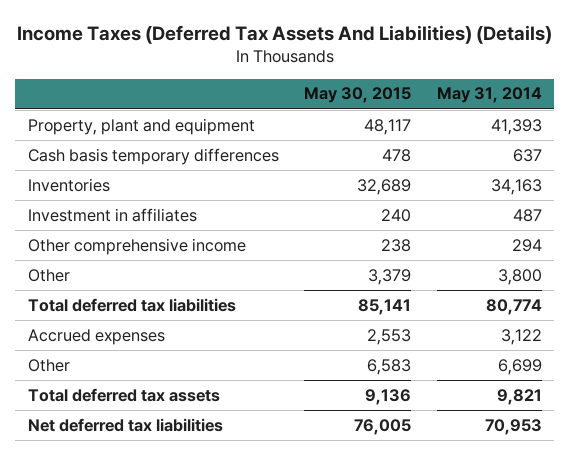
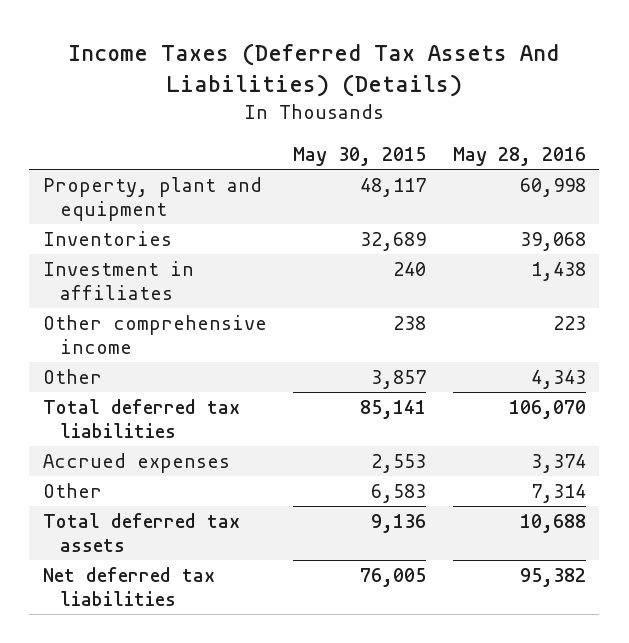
- | May 30, 2015 | May 31, 2014
+ | May 30, 2015 | May 28, 2016
- Cash basis temporary differences | 478 | 637
- Other | 3,379 | 3,800
+ Other | 3,857 | 4,343

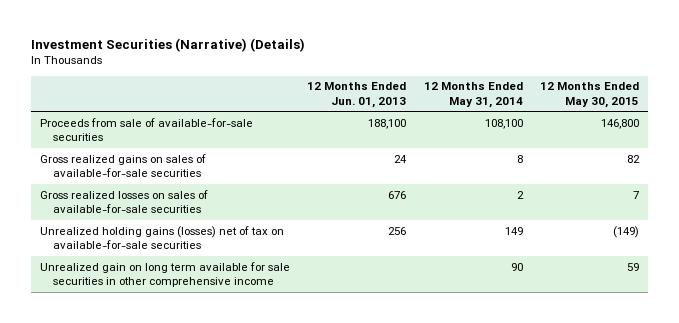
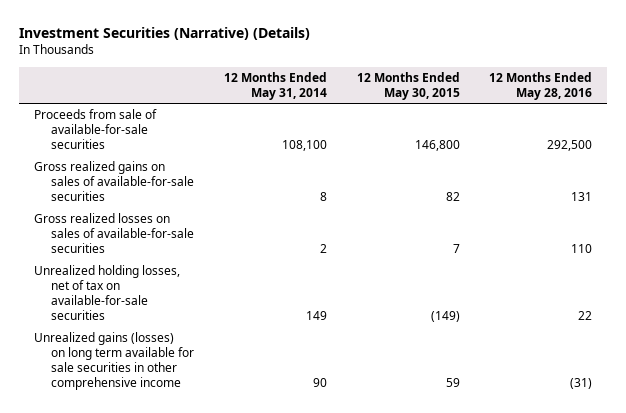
- | 12 Months Ended Jun. 01, 2013 | 12 Months Ended May 31, 2014 | 12 Months Ended May 30, 2015
+ | 12 Months Ended May 31, 2014 | 12 Months Ended May 30, 2015 | 12 Months Ended May 28, 2016
- Unrealized holding gains (losses) net of tax on available-for-sale securities | 256 | 149 | (149)
- Unrealized gain on long term available for sale securities in other comprehensive income | | 90 | 59
+ Unrealized holding losses, net of tax on available-for-sale securities | 149 | (149) | 22
+ Unrealized gains (losses) on long term available for sale securities in other comprehensive income | 90 | 59 | (31)

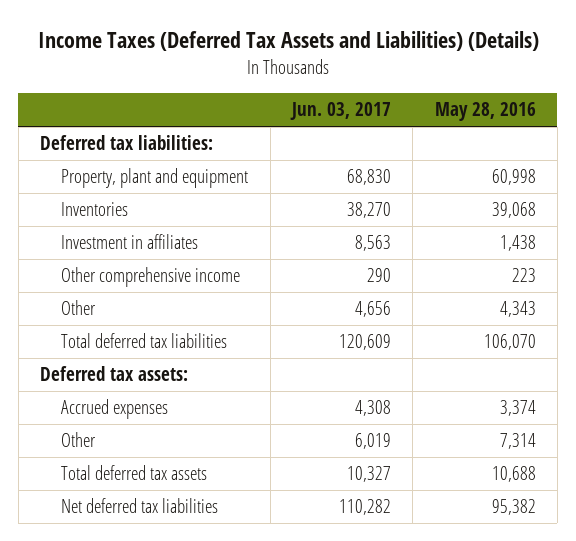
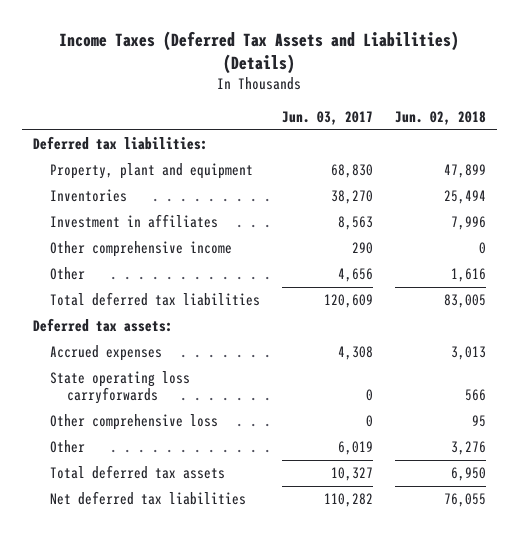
- | Jun. 03, 2017 | May 28, 2016
+ | Jun. 03, 2017 | Jun. 02, 2018
+ State operating loss carryforwards | 0 | 566
+ Other comprehensive loss | 0 | 95

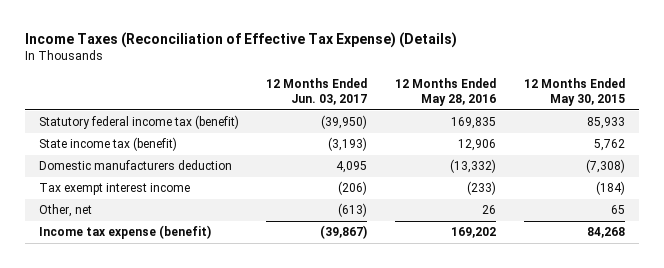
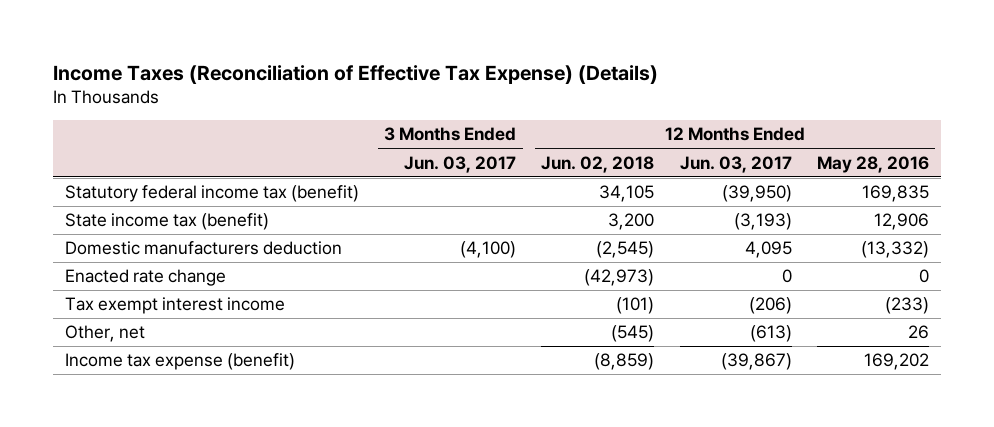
- | 12 Months Ended Jun. 03, 2017 | 12 Months Ended May 28, 2016 | 12 Months Ended May 30, 2015
+ | 3 Months Ended Jun. 03, 2017 | 12 Months Ended Jun. 02, 2018 | 12 Months Ended Jun. 03, 2017 | 12 Months Ended May 28, 2016
+ Enacted rate change | | (42,973) | 0 | 0

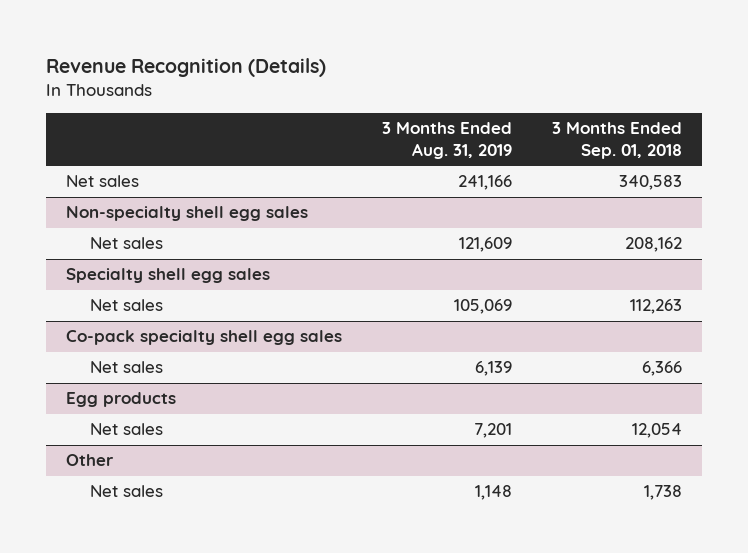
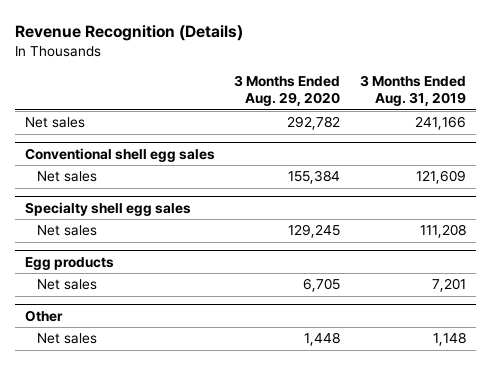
- | 3 Months Ended Aug. 31, 2019 | 3 Months Ended Sep. 01, 2018
+ | 3 Months Ended Aug. 29, 2020 | 3 Months Ended Aug. 31, 2019
- Non-specialty shell egg sales
+ Conventional shell egg sales
@ Specialty shell egg sales
- Net sales | 105,069 | 112,263
- Co-pack specialty shell egg sales
- Net sales | 6,139 | 6,366
@ Specialty shell egg sales
+ Net sales | 129,245 | 111,208

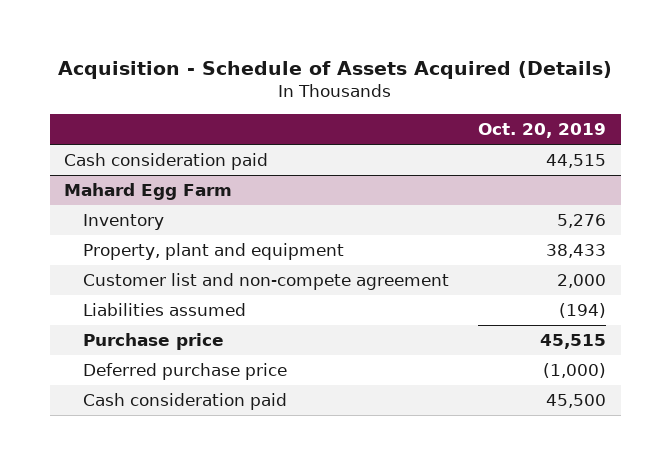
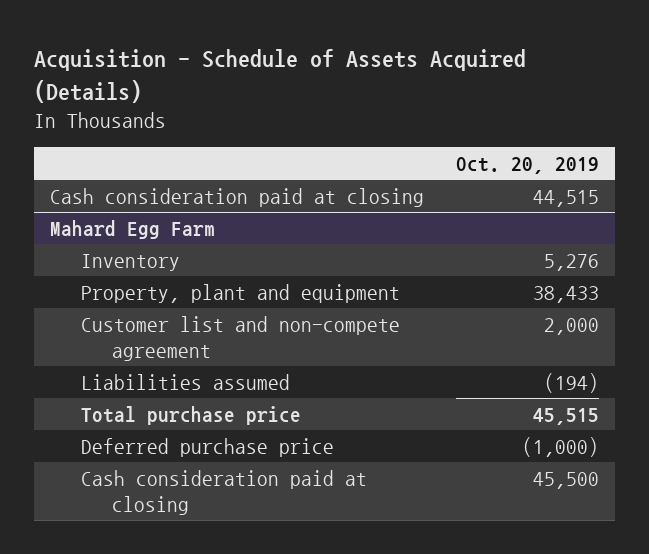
- Cash consideration paid | 44,515
+ Cash consideration paid at closing | 44,515
@ Mahard Egg Farm
- Purchase price | 45,515
+ Total purchase price | 45,515
- Cash consideration paid | 45,500
+ Cash consideration paid at closing | 45,500

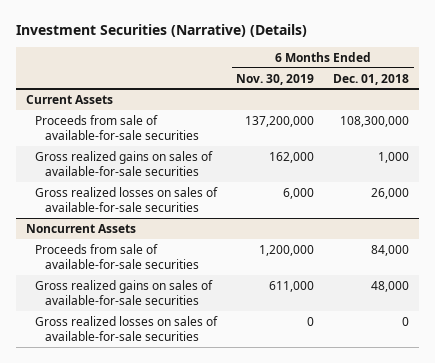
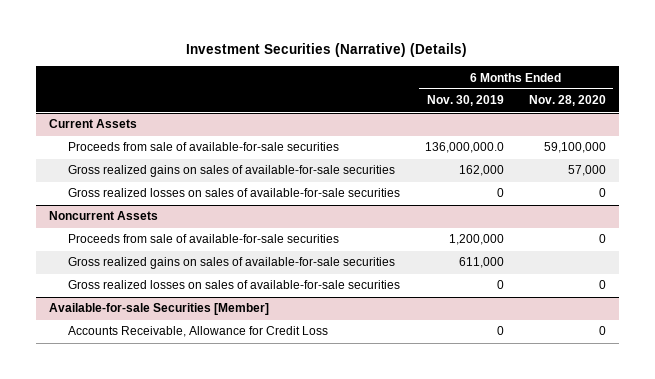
- | 6 Months Ended Nov. 30, 2019 | 6 Months Ended Dec. 01, 2018
+ | 6 Months Ended Nov. 30, 2019 | 6 Months Ended Nov. 28, 2020
@ Current Assets
- Proceeds from sale of available-for-sale securities | 137,200,000 | 108,300,000
+ Proceeds from sale of available-for-sale securities | 136,000,000.0 | 59,100,000
- Gross realized losses on sales of available-for-sale securities | 6,000 | 26,000
+ Gross realized losses on sales of available-for-sale securities | 0 | 0
+ Available-for-sale Securities [Member]
+ Accounts Receivable, Allowance for Credit Loss | 0 | 0

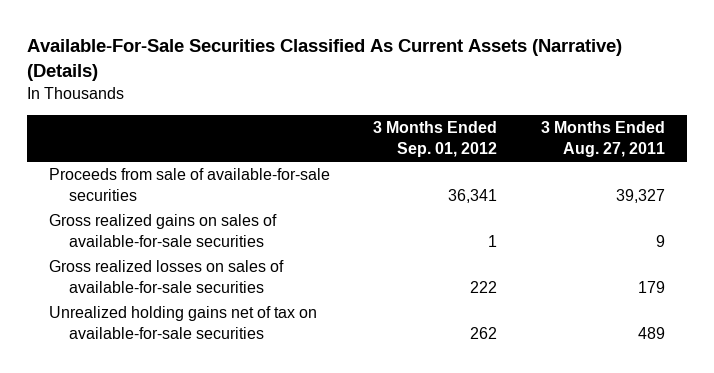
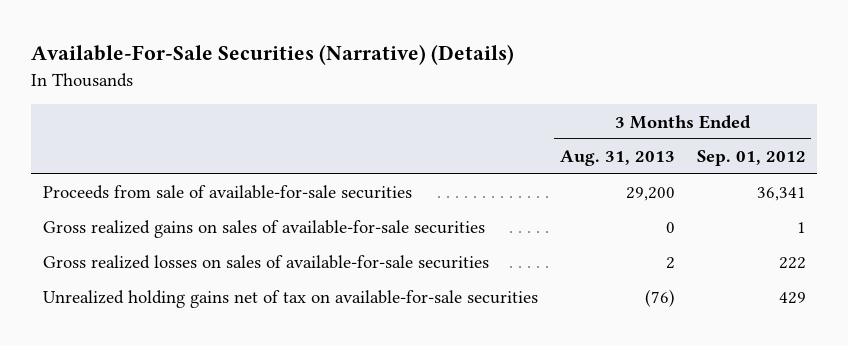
- Available-For-Sale Securities Classified As Current Assets (Narrative) (Details)
+ Available-For-Sale Securities (Narrative) (Details)
- | 3 Months Ended Sep. 01, 2012 | 3 Months Ended Aug. 27, 2011
+ | 3 Months Ended Aug. 31, 2013 | 3 Months Ended Sep. 01, 2012
- Unrealized holding gains net of tax on available-for-sale securities | 262 | 489
+ Unrealized holding gains net of tax on available-for-sale securities | (76) | 429

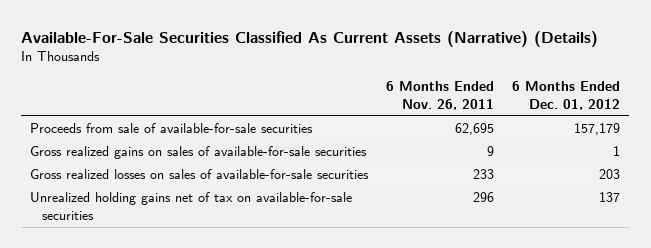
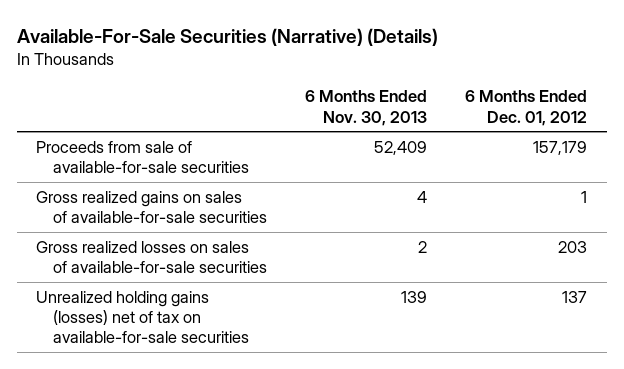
- Available-For-Sale Securities Classified As Current Assets (Narrative) (Details)
+ Available-For-Sale Securities (Narrative) (Details)
- | 6 Months Ended Nov. 26, 2011 | 6 Months Ended Dec. 01, 2012
+ | 6 Months Ended Nov. 30, 2013 | 6 Months Ended Dec. 01, 2012
- Unrealized holding gains net of tax on available-for-sale securities | 296 | 137
+ Unrealized holding gains (losses) net of tax on available-for-sale securities | 139 | 137

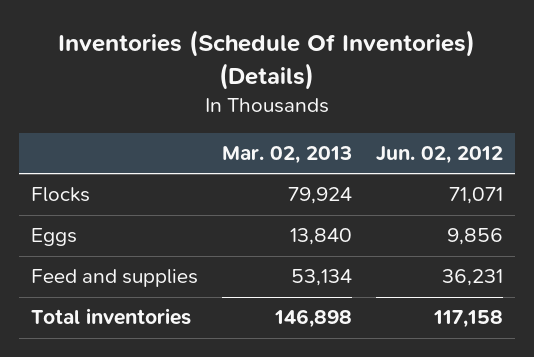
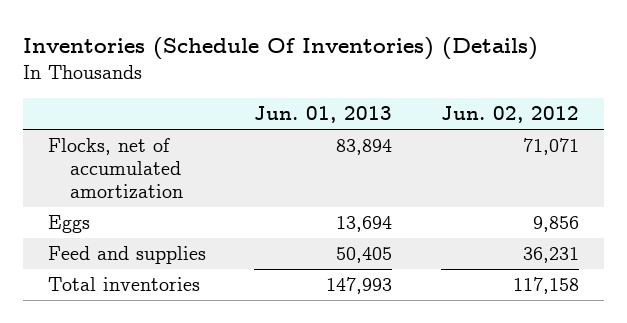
- | Mar. 02, 2013 | Jun. 02, 2012
+ | Jun. 01, 2013 | Jun. 02, 2012
- Flocks | 79,924 | 71,071
+ Flocks, net of accumulated amortization | 83,894 | 71,071

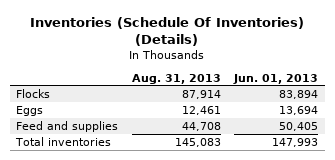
- | Jun. 01, 2013 | Jun. 02, 2012
+ | Aug. 31, 2013 | Jun. 01, 2013
- Flocks, net of accumulated amortization | 83,894 | 71,071
+ Flocks | 87,914 | 83,894

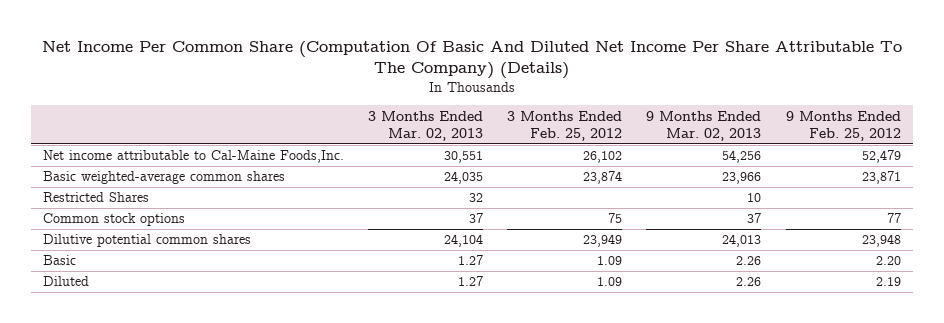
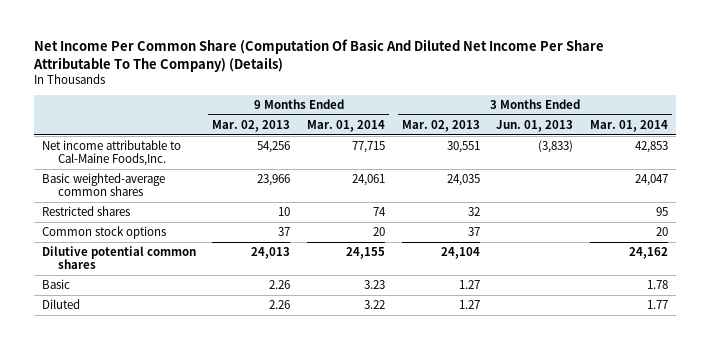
- | 3 Months Ended Mar. 02, 2013 | 3 Months Ended Feb. 25, 2012 | 9 Months Ended Mar. 02, 2013 | 9 Months Ended Feb. 25, 2012
+ | 9 Months Ended Mar. 02, 2013 | 9 Months Ended Mar. 01, 2014 | 3 Months Ended Mar. 02, 2013 | 3 Months Ended Jun. 01, 2013 | 3 Months Ended Mar. 01, 2014
- Restricted Shares | 32 | | 10 |
+ Restricted shares | 10 | 74 | 32 | | 95

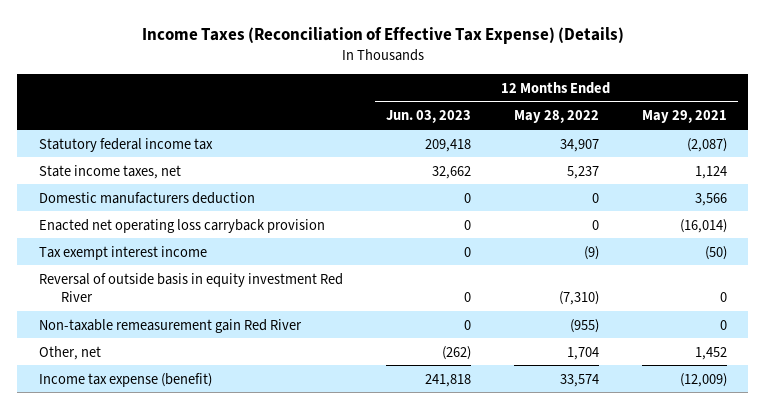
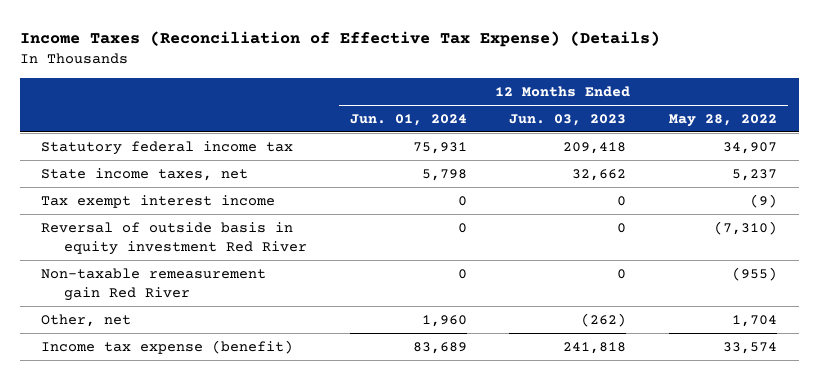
- | 12 Months Ended Jun. 03, 2023 | 12 Months Ended May 28, 2022 | 12 Months Ended May 29, 2021
+ | 12 Months Ended Jun. 01, 2024 | 12 Months Ended Jun. 03, 2023 | 12 Months Ended May 28, 2022
- Domestic manufacturers deduction | 0 | 0 | 3,566
- Enacted net operating loss carryback provision | 0 | 0 | (16,014)

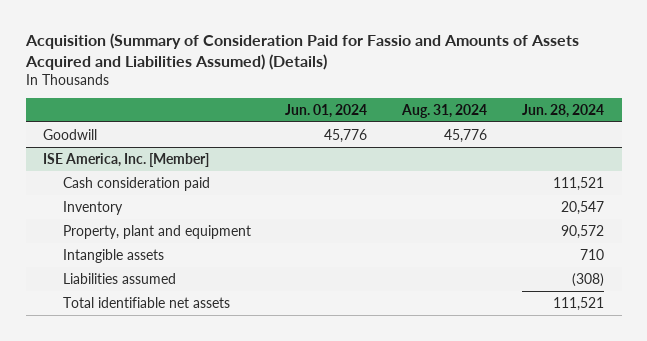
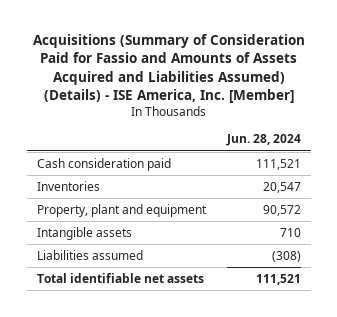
- Acquisition (Summary of Consideration Paid for Fassio and Amounts of Assets Acquired and Liabilities Assumed) (Details)
+ Acquisitions (Summary of Consideration Paid for Fassio and Amounts of Assets Acquired and Liabilities Assumed) (Details) - ISE America, Inc. [Member]
- | Jun. 01, 2024 | Aug. 31, 2024 | Jun. 28, 2024
+ | Jun. 28, 2024
- Goodwill | 45,776 | 45,776 |
- ISE America, Inc. [Member]
- Inventory | | | 20,547
+ Inventories | 20,547

